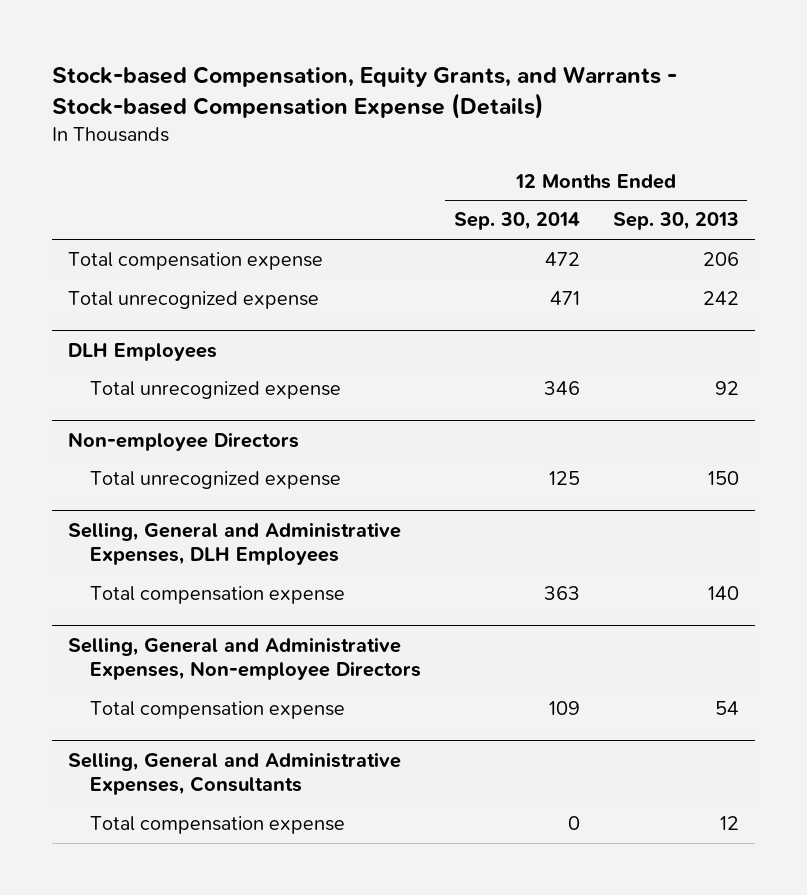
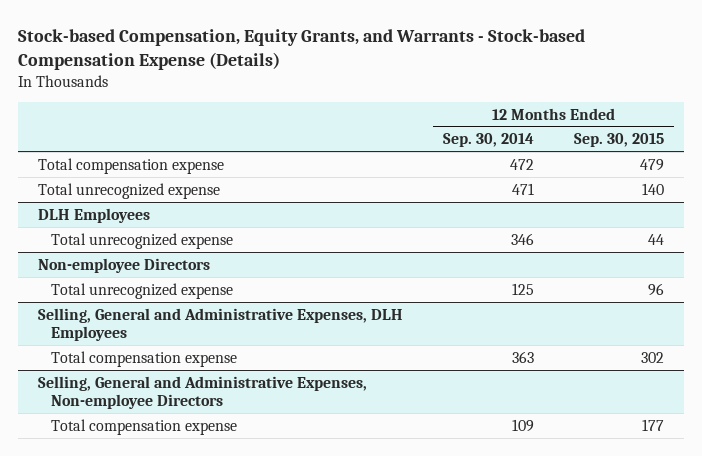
- | 12 Months Ended Sep. 30, 2014 | 12 Months Ended Sep. 30, 2013
+ | 12 Months Ended Sep. 30, 2014 | 12 Months Ended Sep. 30, 2015
- Selling, General and Administrative Expenses, Consultants
- Total compensation expense | 0 | 12

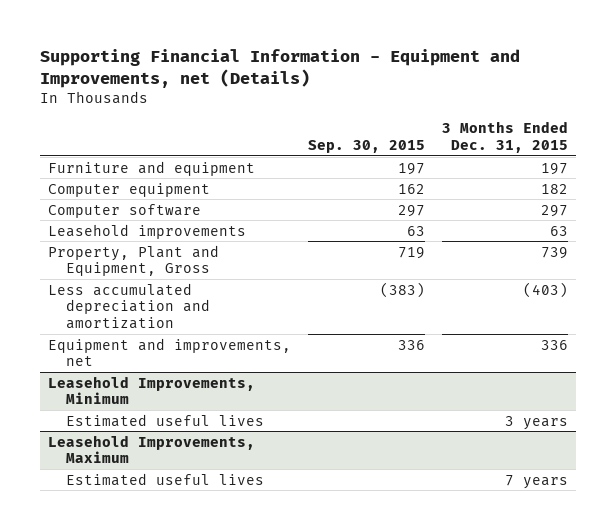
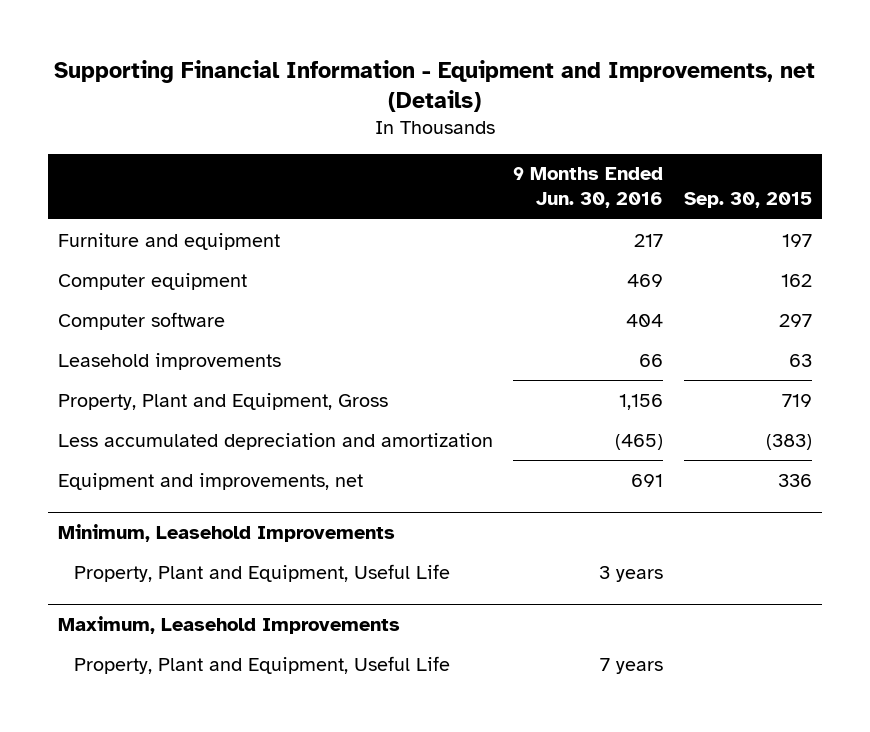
- | Sep. 30, 2015 | 3 Months Ended Dec. 31, 2015
+ | 9 Months Ended Jun. 30, 2016 | Sep. 30, 2015
- Leasehold Improvements, Minimum
- Estimated useful lives | | 3 years
- Leasehold Improvements, Maximum
- Estimated useful lives | | 7 years
+ Minimum, Leasehold Improvements
+ Property, Plant and Equipment, Useful Life | 3 years |
+ Maximum, Leasehold Improvements
+ Property, Plant and Equipment, Useful Life | 7 years |

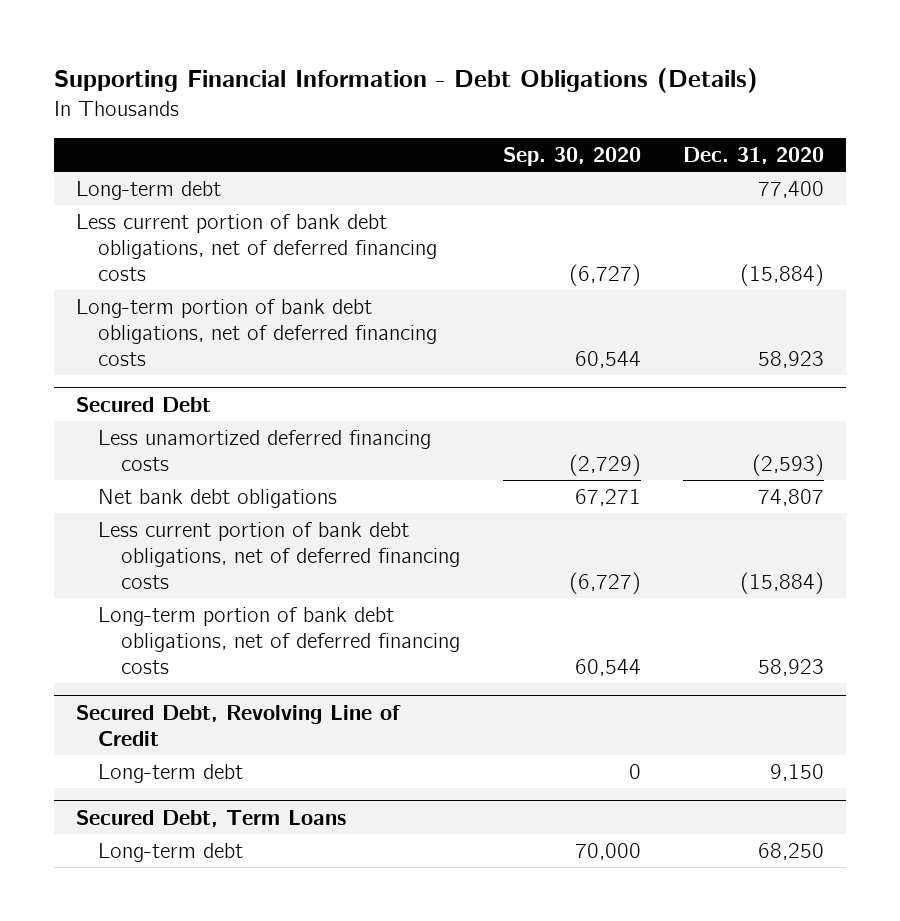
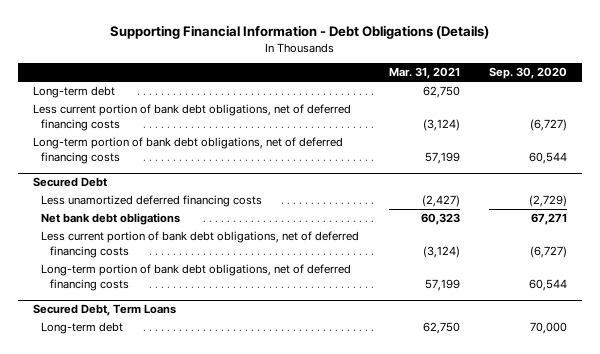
- | Sep. 30, 2020 | Dec. 31, 2020
+ | Mar. 31, 2021 | Sep. 30, 2020
- Secured Debt, Revolving Line of Credit
- Long-term debt | 0 | 9,150

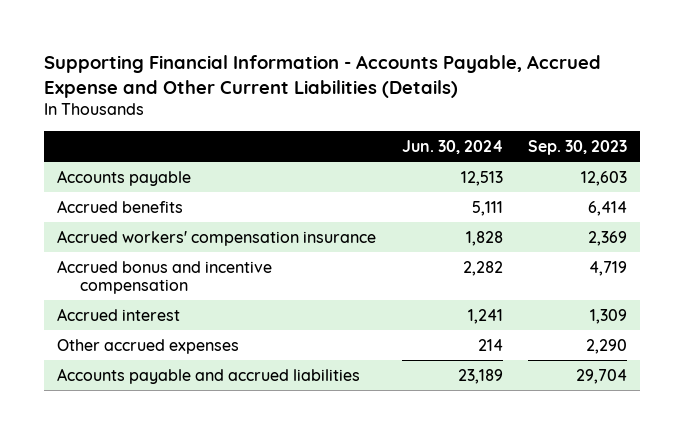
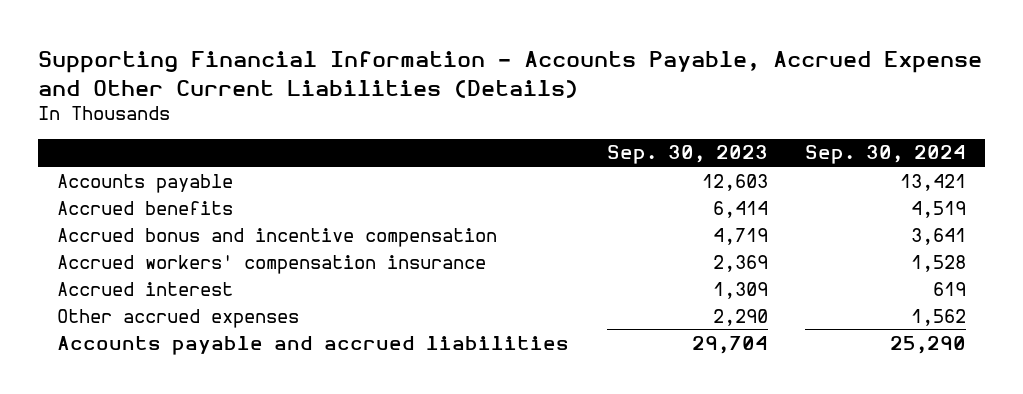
- | Jun. 30, 2024 | Sep. 30, 2023
+ | Sep. 30, 2023 | Sep. 30, 2024
moved down: Accrued workers' compensation insurance | 2,369 | 1,528

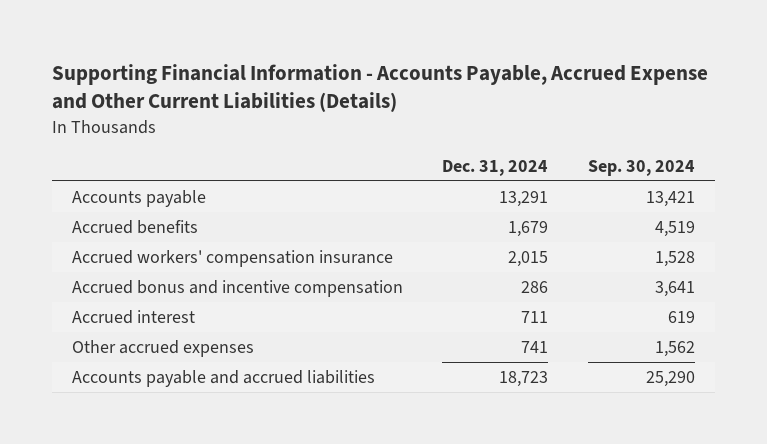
- | Sep. 30, 2023 | Sep. 30, 2024
+ | Dec. 31, 2024 | Sep. 30, 2024
moved down: Accrued bonus and incentive compensation | 286 | 3,641

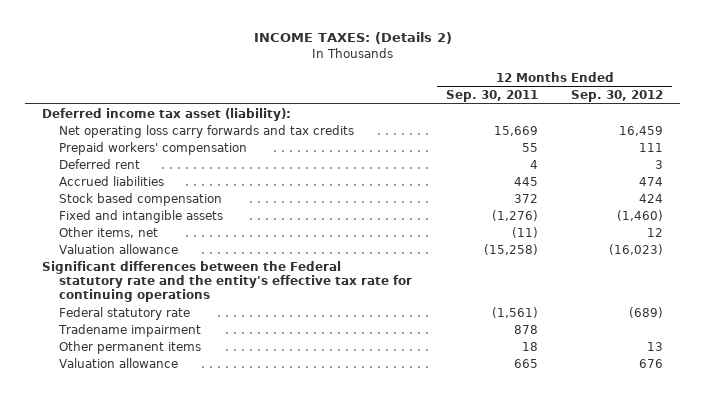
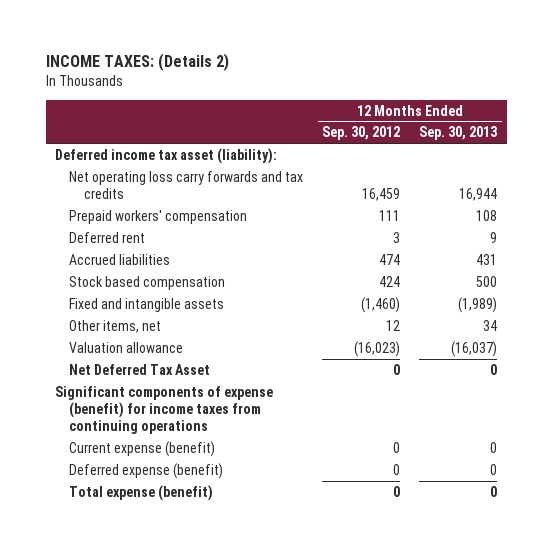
- | 12 Months Ended Sep. 30, 2011 | 12 Months Ended Sep. 30, 2012
+ | 12 Months Ended Sep. 30, 2012 | 12 Months Ended Sep. 30, 2013
- Significant differences between the Federal statutory rate and the entity's effective tax rate for continuing operations
- Federal statutory rate | (1,561) | (689)
- Tradename impairment | 878 |
- Other permanent items | 18 | 13
- Valuation allowance | 665 | 676
+ Net Deferred Tax Asset | 0 | 0
+ Significant components of expense (benefit) for income taxes from continuing operations
+ Current expense (benefit) | 0 | 0
+ Deferred expense (benefit) | 0 | 0
+ Total expense (benefit) | 0 | 0

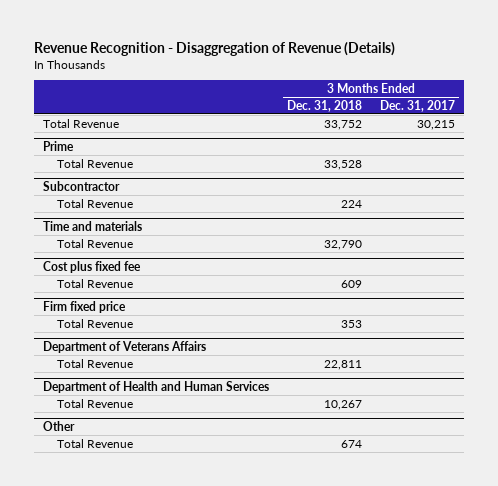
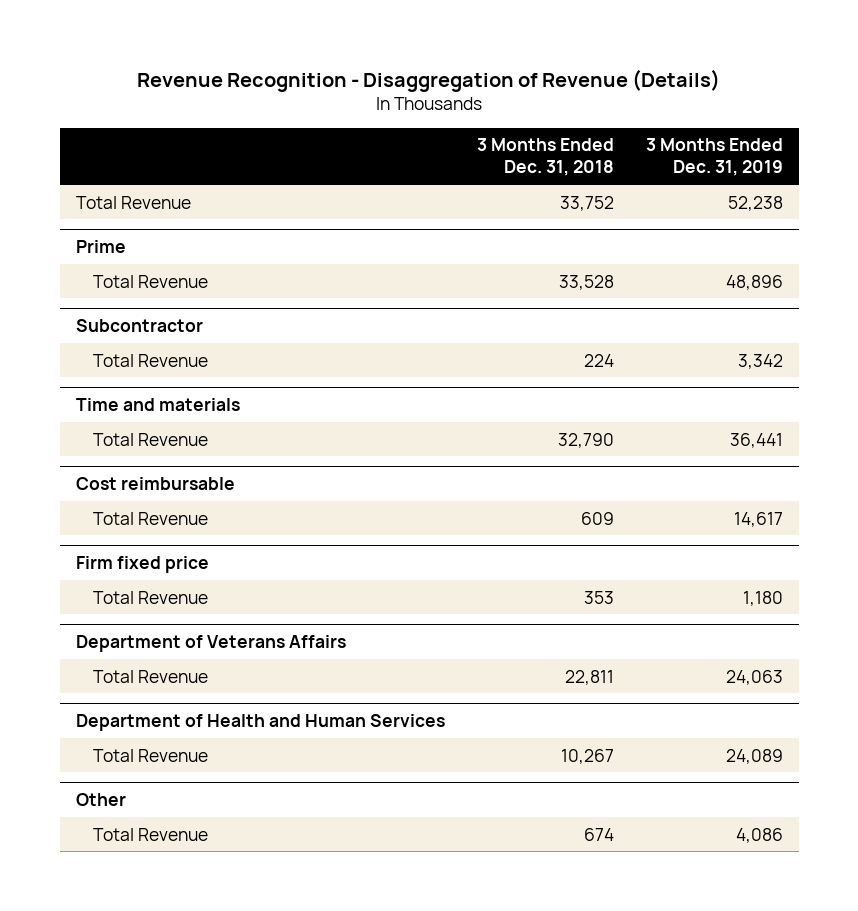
- | 3 Months Ended Dec. 31, 2018 | 3 Months Ended Dec. 31, 2017
+ | 3 Months Ended Dec. 31, 2018 | 3 Months Ended Dec. 31, 2019
- Cost plus fixed fee
+ Cost reimbursable

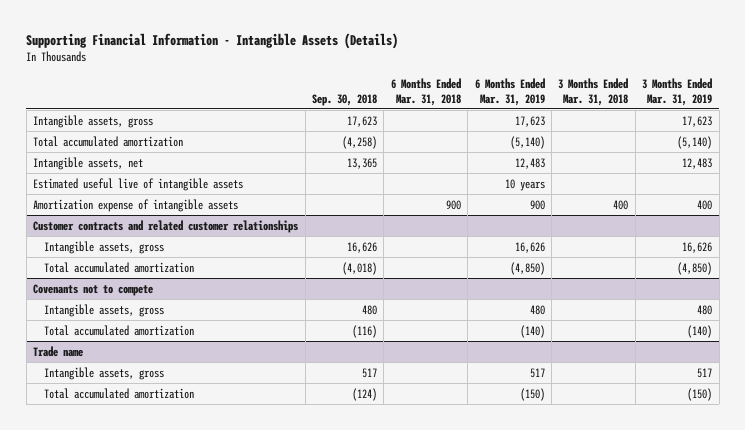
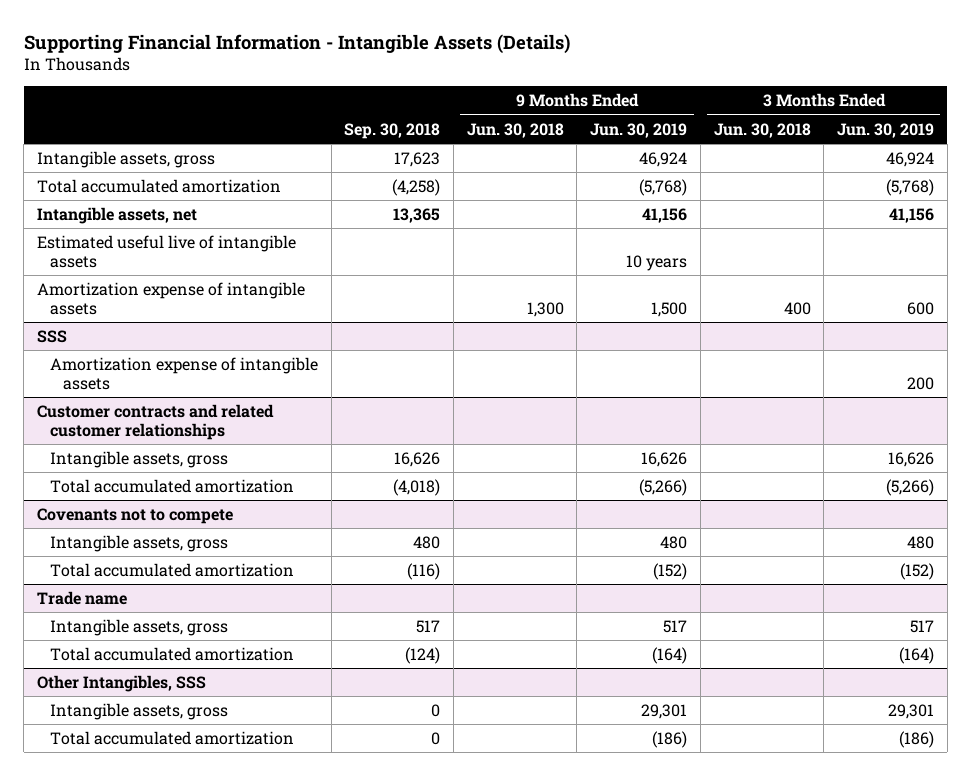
- | Sep. 30, 2018 | 6 Months Ended Mar. 31, 2018 | 6 Months Ended Mar. 31, 2019 | 3 Months Ended Mar. 31, 2018 | 3 Months Ended Mar. 31, 2019
+ | Sep. 30, 2018 | 9 Months Ended Jun. 30, 2018 | 9 Months Ended Jun. 30, 2019 | 3 Months Ended Jun. 30, 2018 | 3 Months Ended Jun. 30, 2019
+ SSS
+ Amortization expense of intangible assets | | | | | 200
+ Other Intangibles, SSS
+ Intangible assets, gross | 0 | | 29,301 | | 29,301
+ Total accumulated amortization | 0 | | (186) | | (186)

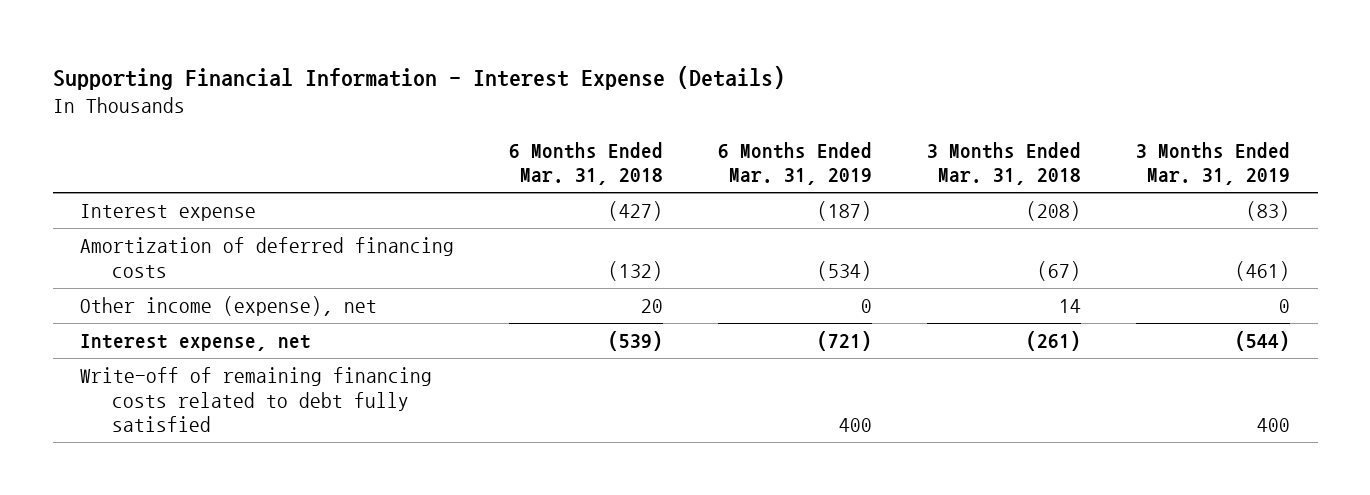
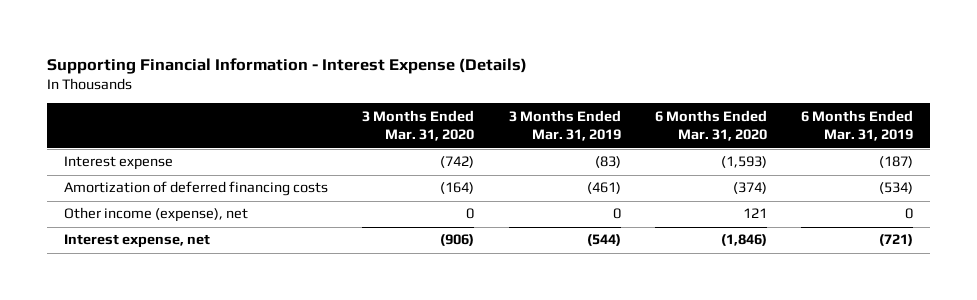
- | 6 Months Ended Mar. 31, 2018 | 6 Months Ended Mar. 31, 2019 | 3 Months Ended Mar. 31, 2018 | 3 Months Ended Mar. 31, 2019
+ | 3 Months Ended Mar. 31, 2020 | 3 Months Ended Mar. 31, 2019 | 6 Months Ended Mar. 31, 2020 | 6 Months Ended Mar. 31, 2019
- Write-off of remaining financing costs related to debt fully satisfied | | 400 | | 400

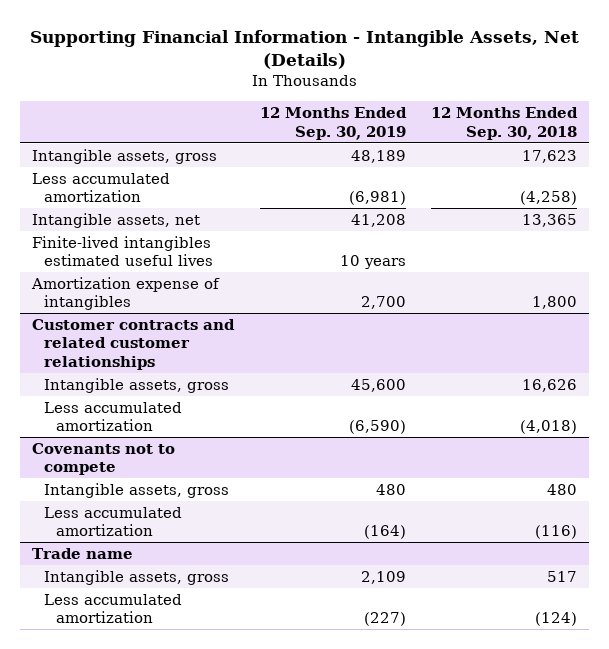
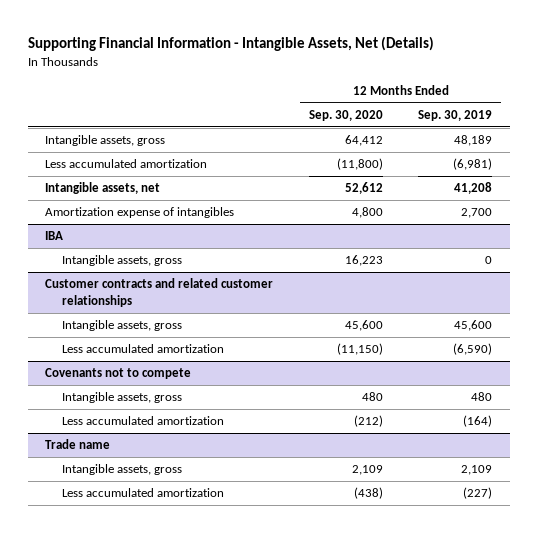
- | 12 Months Ended Sep. 30, 2019 | 12 Months Ended Sep. 30, 2018
+ | 12 Months Ended Sep. 30, 2020 | 12 Months Ended Sep. 30, 2019
- Finite-lived intangibles estimated useful lives | 10 years |
+ IBA
+ Intangible assets, gross | 16,223 | 0

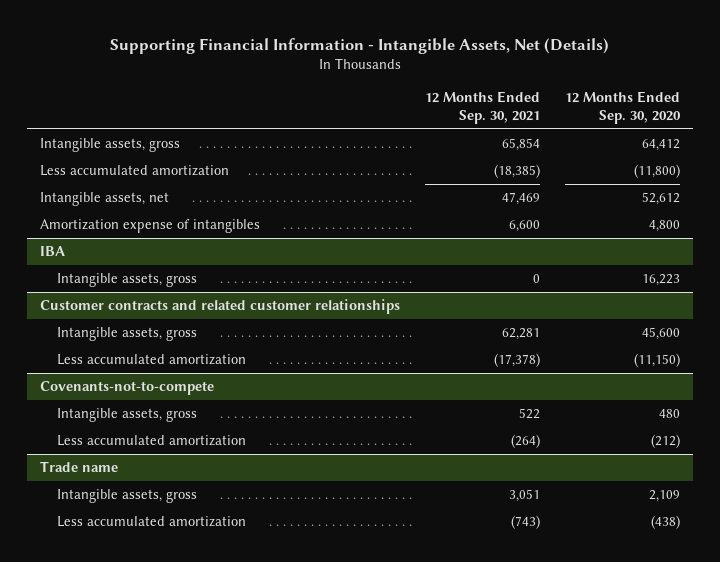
- | 12 Months Ended Sep. 30, 2020 | 12 Months Ended Sep. 30, 2019
+ | 12 Months Ended Sep. 30, 2021 | 12 Months Ended Sep. 30, 2020
- Covenants not to compete
+ Covenants-not-to-compete

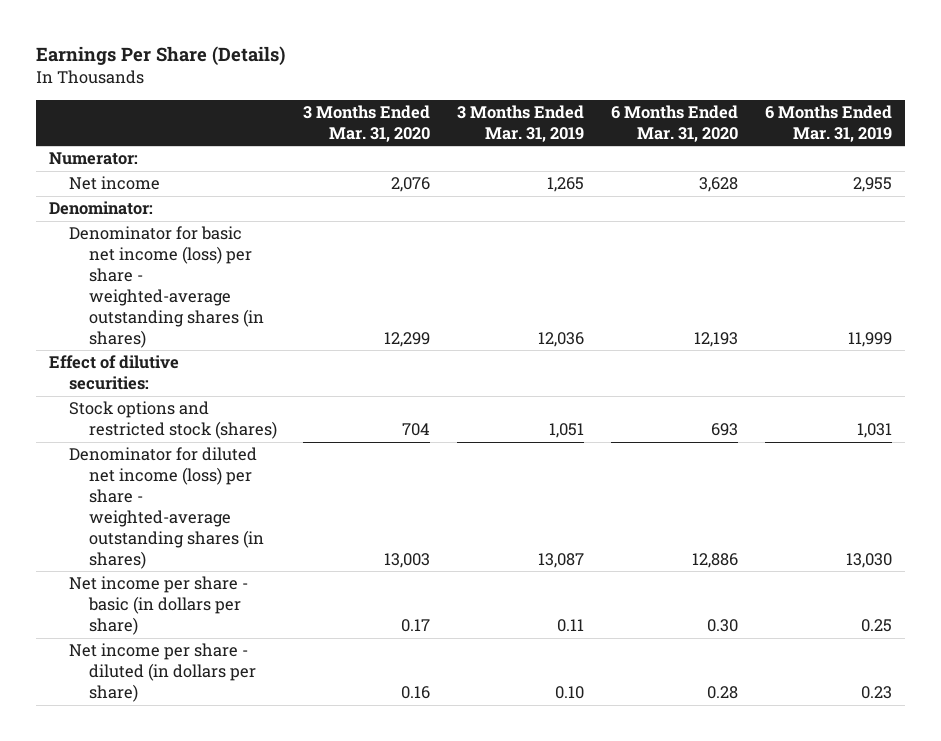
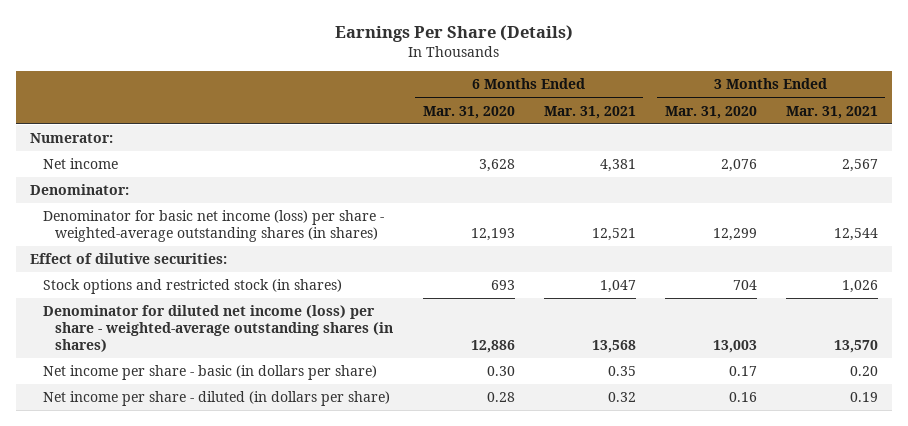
- | 3 Months Ended Mar. 31, 2020 | 3 Months Ended Mar. 31, 2019 | 6 Months Ended Mar. 31, 2020 | 6 Months Ended Mar. 31, 2019
+ | 6 Months Ended Mar. 31, 2020 | 6 Months Ended Mar. 31, 2021 | 3 Months Ended Mar. 31, 2020 | 3 Months Ended Mar. 31, 2021
- Stock options and restricted stock (shares) | 704 | 1,051 | 693 | 1,031
+ Stock options and restricted stock (in shares) | 693 | 1,047 | 704 | 1,026

